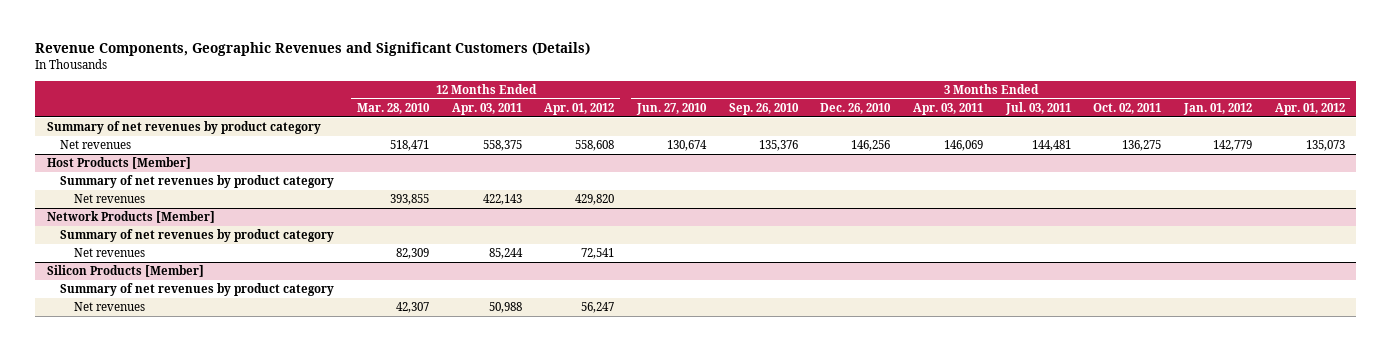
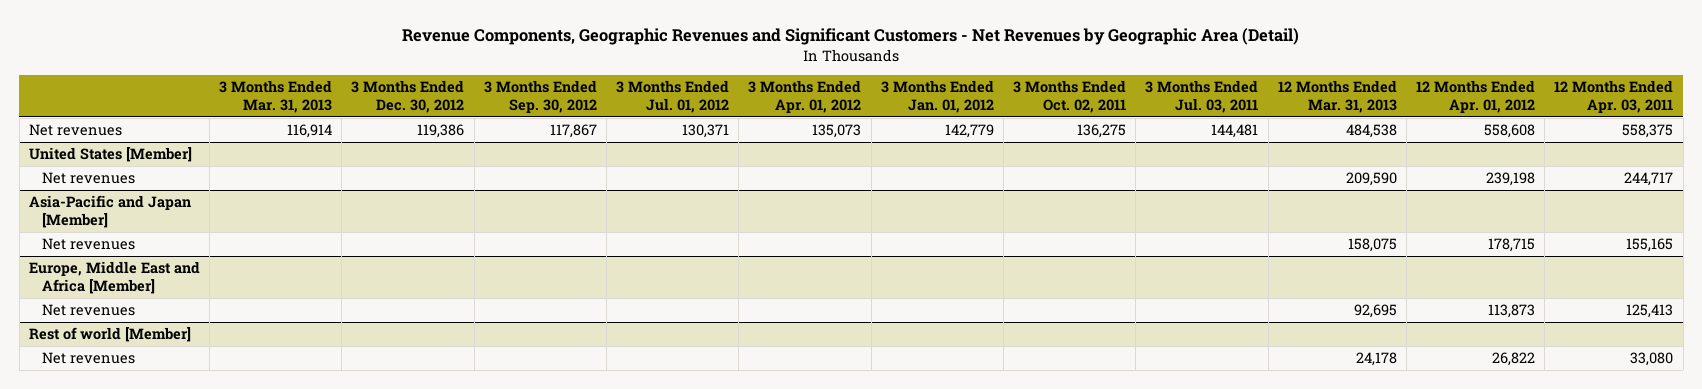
- Revenue Components, Geographic Revenues and Significant Customers (Details)
+ Revenue Components, Geographic Revenues and Significant Customers - Net Revenues by Geographic Area (Detail)
- | 12 Months Ended Mar. 28, 2010 | 12 Months Ended Apr. 03, 2011 | 12 Months Ended Apr. 01, 2012 | 3 Months Ended Jun. 27, 2010 | 3 Months Ended Sep. 26, 2010 | 3 Months Ended Dec. 26, 2010 | 3 Months Ended Apr. 03, 2011 | 3 Months Ended Jul. 03, 2011 | 3 Months Ended Oct. 02, 2011 | 3 Months Ended Jan. 01, 2012 | 3 Months Ended Apr. 01, 2012
+ | 3 Months Ended Mar. 31, 2013 | 3 Months Ended Dec. 30, 2012 | 3 Months Ended Sep. 30, 2012 | 3 Months Ended Jul. 01, 2012 | 3 Months Ended Apr. 01, 2012 | 3 Months Ended Jan. 01, 2012 | 3 Months Ended Oct. 02, 2011 | 3 Months Ended Jul. 03, 2011 | 12 Months Ended Mar. 31, 2013 | 12 Months Ended Apr. 01, 2012 | 12 Months Ended Apr. 03, 2011
- Summary of net revenues by product category
- Host Products [Member]
- Summary of net revenues by product category
- Net revenues | 393,855 | 422,143 | 429,820 | | | | | | | |
- Network Products [Member]
- Summary of net revenues by product category
- Net revenues | 82,309 | 85,244 | 72,541 | | | | | | | |
- Silicon Products [Member]
- Summary of net revenues by product category
- Net revenues | 42,307 | 50,988 | 56,247 | | | | | | | |
+ United States [Member]
+ Net revenues | | | | | | | | | 209,590 | 239,198 | 244,717
+ Asia-Pacific and Japan [Member]
+ Net revenues | | | | | | | | | 158,075 | 178,715 | 155,165
+ Europe, Middle East and Africa [Member]
+ Net revenues | | | | | | | | | 92,695 | 113,873 | 125,413
+ Rest of world [Member]
+ Net revenues | | | | | | | | | 24,178 | 26,822 | 33,080

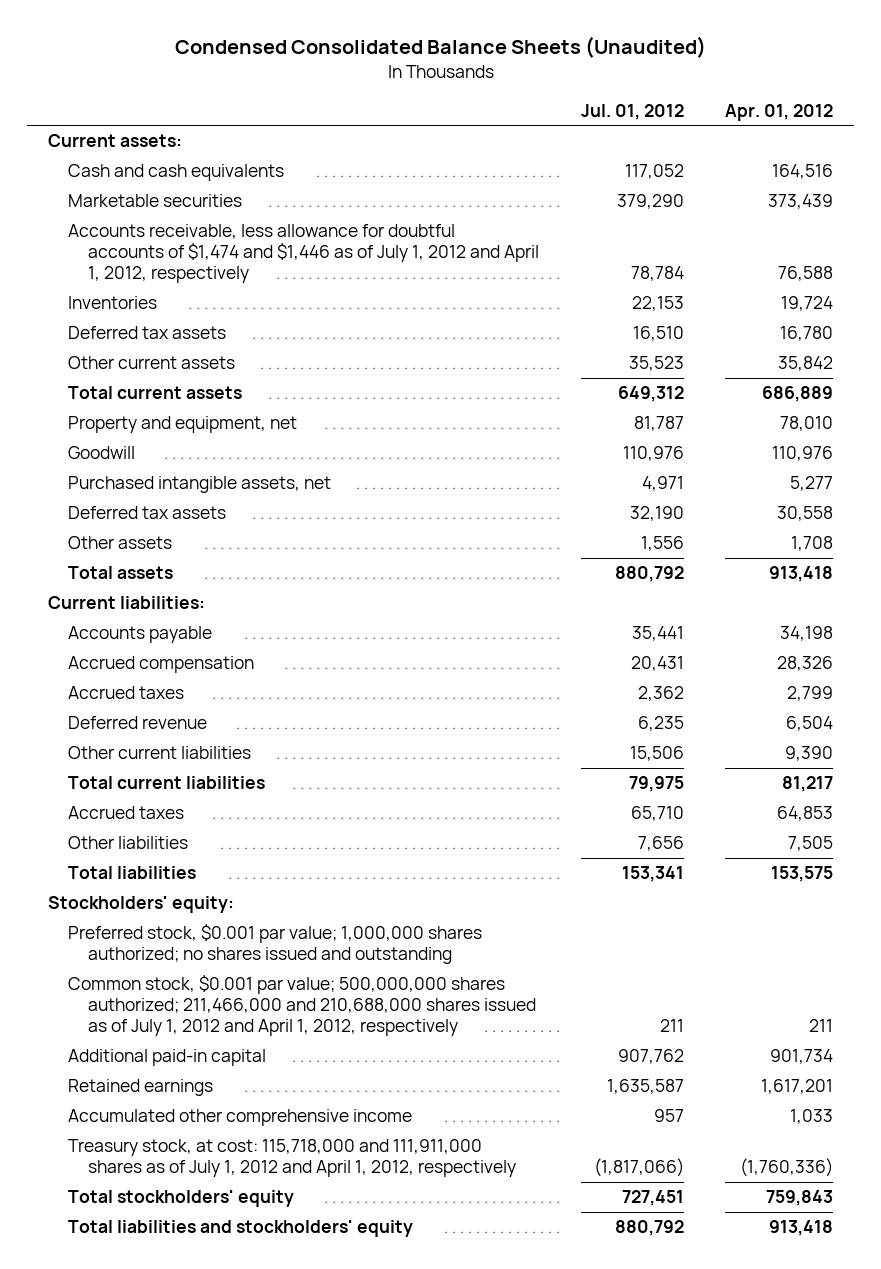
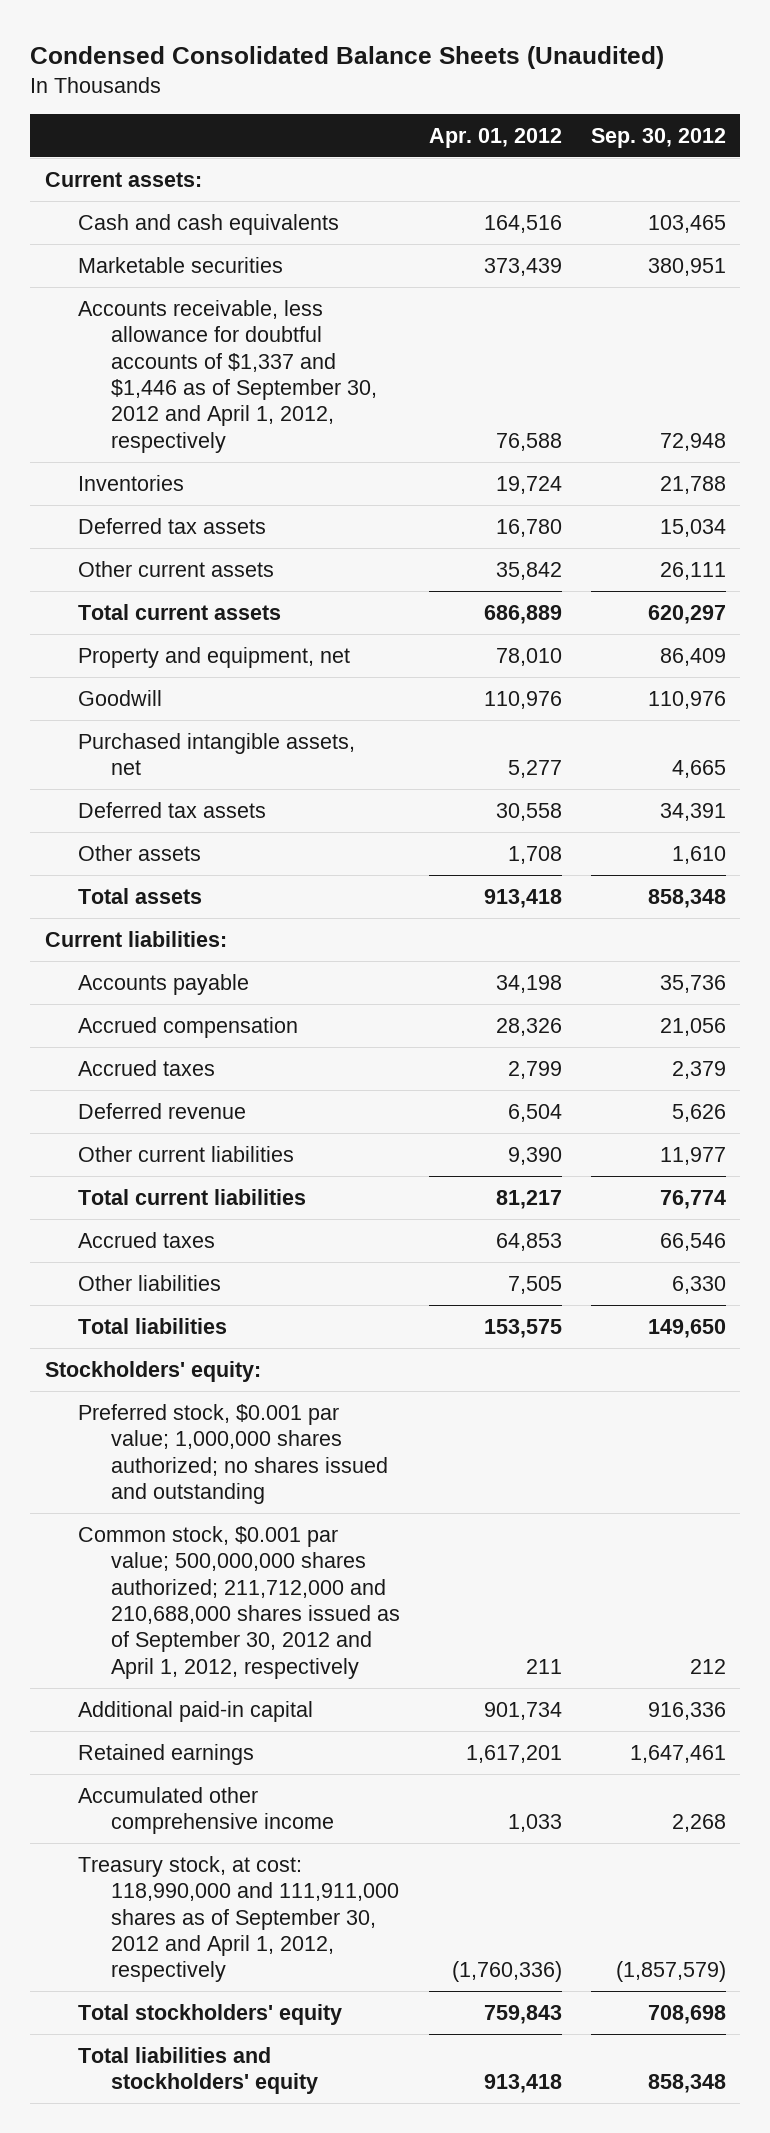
- | Jul. 01, 2012 | Apr. 01, 2012
+ | Apr. 01, 2012 | Sep. 30, 2012
- Accounts receivable, less allowance for doubtful accounts of $1,474 and $1,446 as of July 1, 2012 and April 1, 2012, respectively | 78,784 | 76,588
+ Accounts receivable, less allowance for doubtful accounts of $1,337 and $1,446 as of September 30, 2012 and April 1, 2012, respectively | 76,588 | 72,948
- Common stock, $0.001 par value; 500,000,000 shares authorized; 211,466,000 and 210,688,000 shares issued as of July 1, 2012 and April 1, 2012, respectively | 211 | 211
+ Common stock, $0.001 par value; 500,000,000 shares authorized; 211,712,000 and 210,688,000 shares issued as of September 30, 2012 and April 1, 2012, respectively | 211 | 212
- Treasury stock, at cost: 115,718,000 and 111,911,000 shares as of July 1, 2012 and April 1, 2012, respectively | (1,817,066) | (1,760,336)
+ Treasury stock, at cost: 118,990,000 and 111,911,000 shares as of September 30, 2012 and April 1, 2012, respectively | (1,760,336) | (1,857,579)

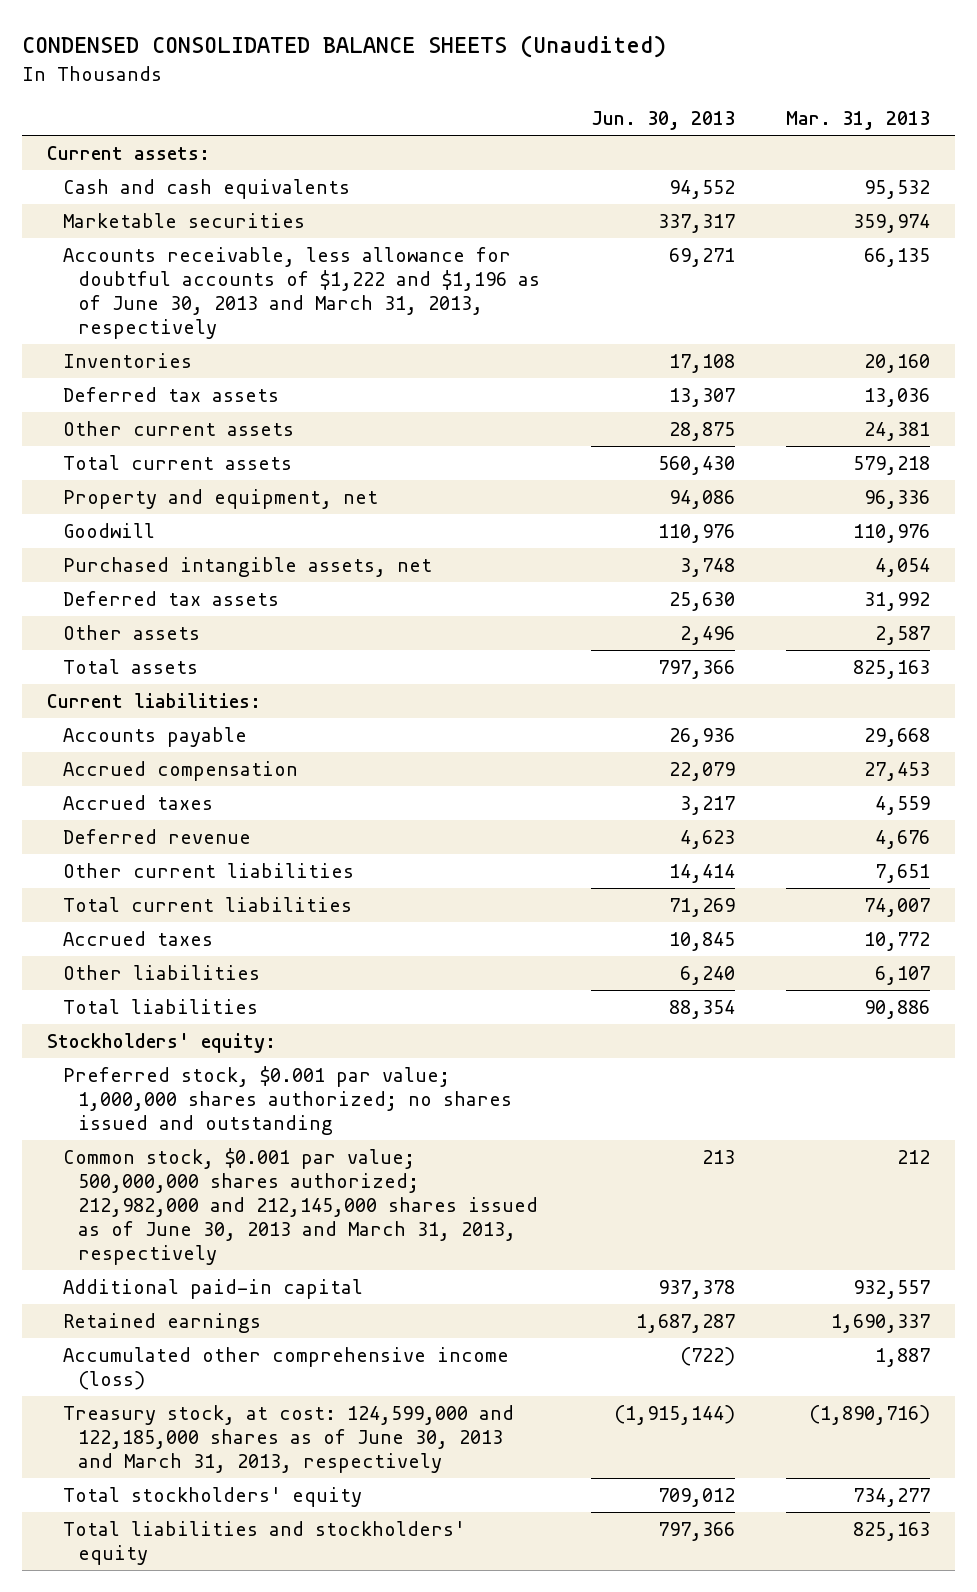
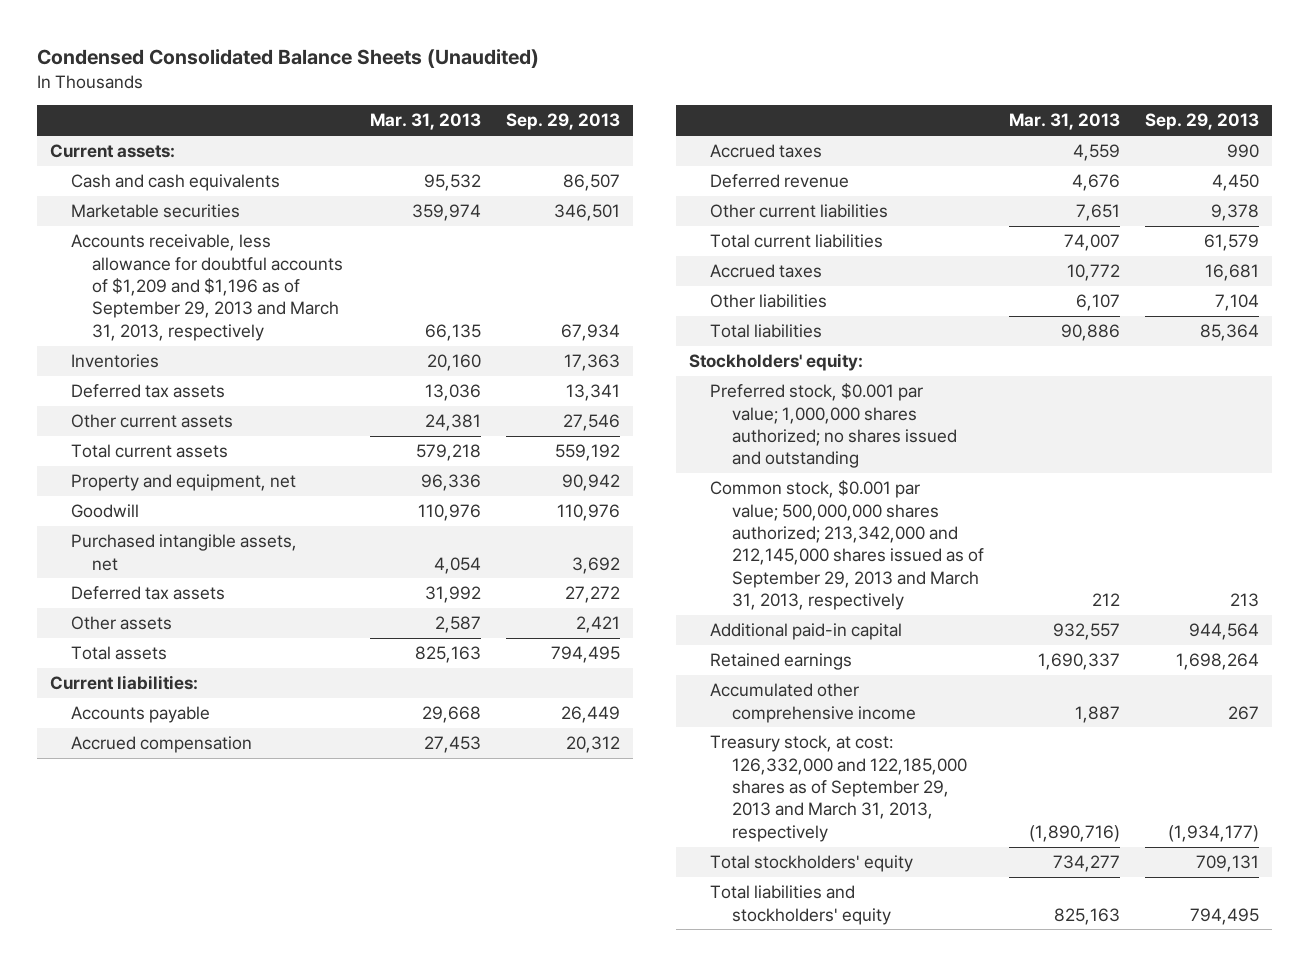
- CONDENSED CONSOLIDATED BALANCE SHEETS (Unaudited)
+ Condensed Consolidated Balance Sheets (Unaudited)
- | Jun. 30, 2013 | Mar. 31, 2013
+ | Mar. 31, 2013 | Sep. 29, 2013
- Accounts receivable, less allowance for doubtful accounts of $1,222 and $1,196 as of June 30, 2013 and March 31, 2013, respectively | 69,271 | 66,135
+ Accounts receivable, less allowance for doubtful accounts of $1,209 and $1,196 as of September 29, 2013 and March 31, 2013, respectively | 66,135 | 67,934
- Common stock, $0.001 par value; 500,000,000 shares authorized; 212,982,000 and 212,145,000 shares issued as of June 30, 2013 and March 31, 2013, respectively | 213 | 212
+ Common stock, $0.001 par value; 500,000,000 shares authorized; 213,342,000 and 212,145,000 shares issued as of September 29, 2013 and March 31, 2013, respectively | 212 | 213
- Accumulated other comprehensive income (loss) | (722) | 1,887
- Treasury stock, at cost: 124,599,000 and 122,185,000 shares as of June 30, 2013 and March 31, 2013, respectively | (1,915,144) | (1,890,716)
+ Accumulated other comprehensive income | 1,887 | 267
+ Treasury stock, at cost: 126,332,000 and 122,185,000 shares as of September 29, 2013 and March 31, 2013, respectively | (1,890,716) | (1,934,177)

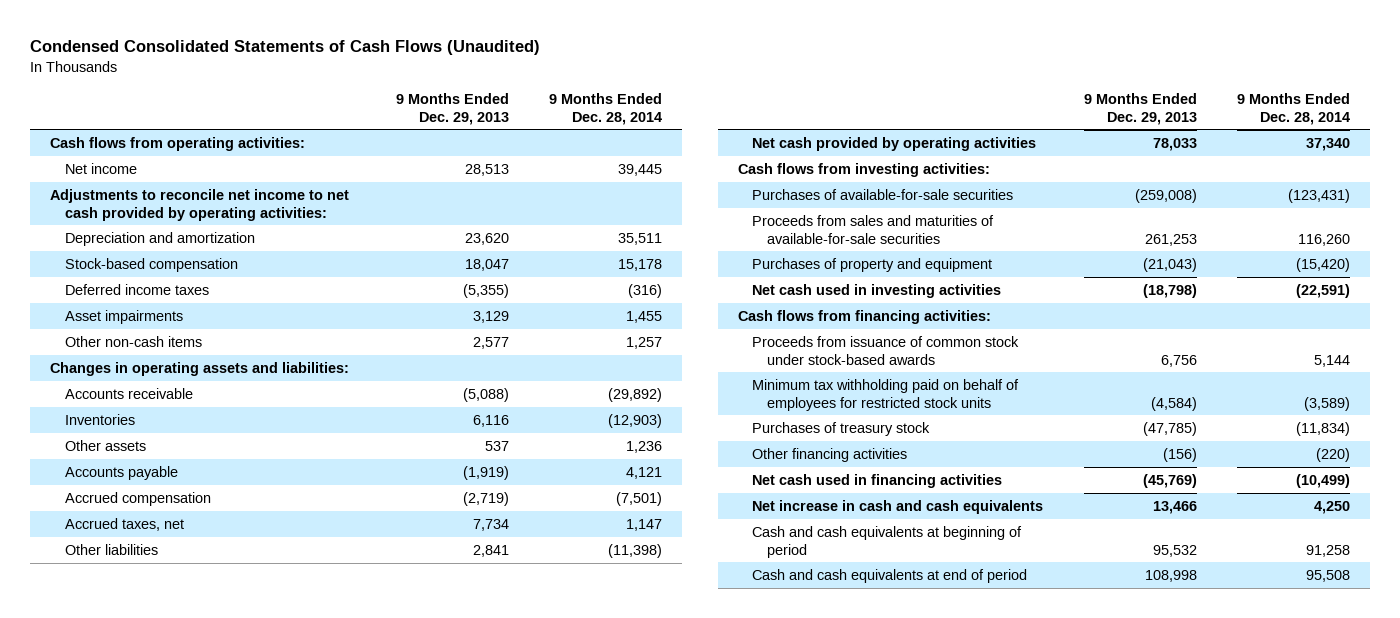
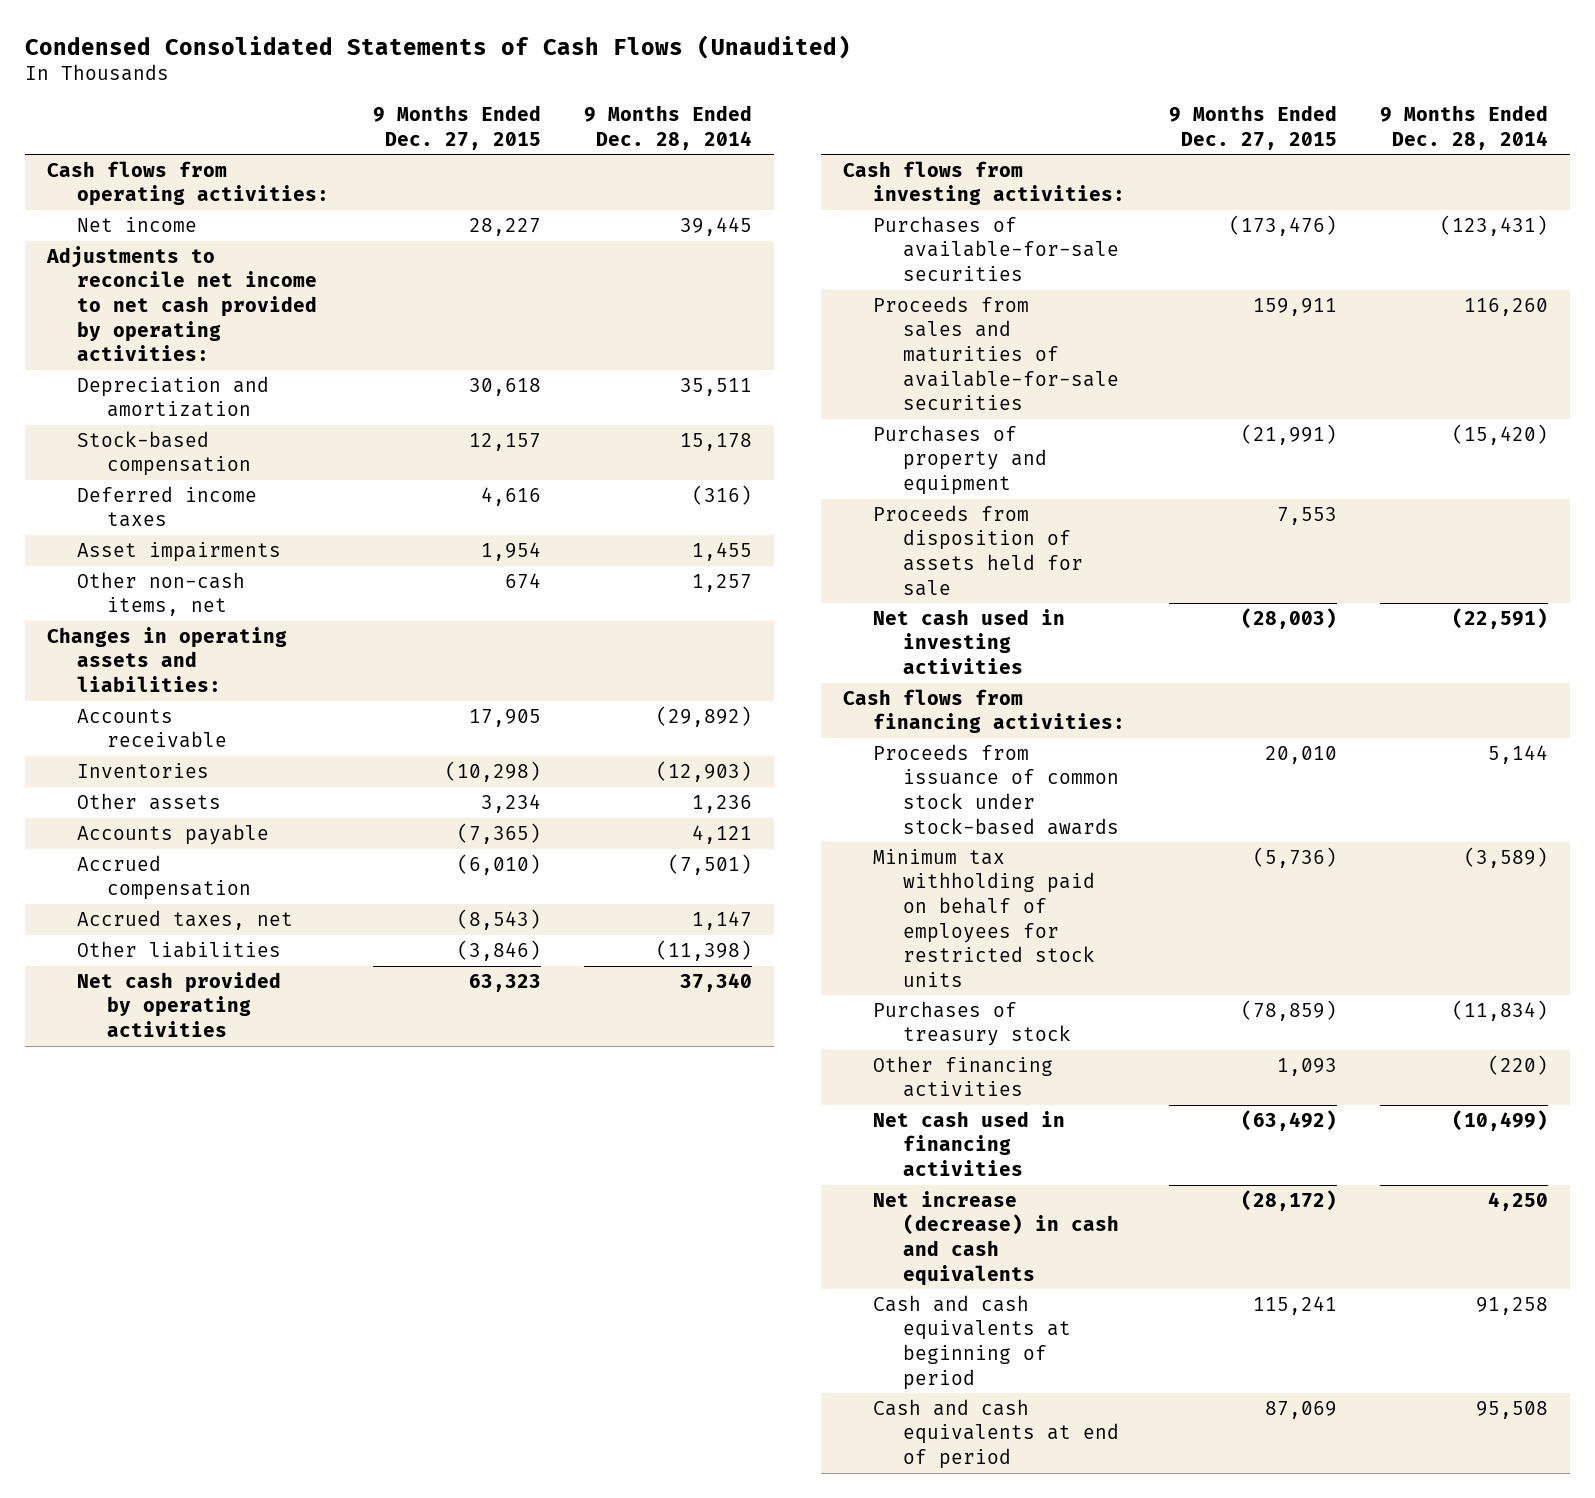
- | 9 Months Ended Dec. 29, 2013 | 9 Months Ended Dec. 28, 2014
+ | 9 Months Ended Dec. 27, 2015 | 9 Months Ended Dec. 28, 2014
- Other non-cash items | 2,577 | 1,257
+ Other non-cash items, net | 674 | 1,257
+ Proceeds from disposition of assets held for sale | 7,553 |
- Net increase in cash and cash equivalents | 13,466 | 4,250
+ Net increase (decrease) in cash and cash equivalents | (28,172) | 4,250

